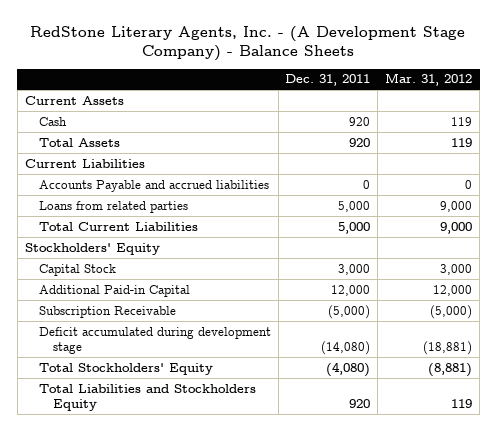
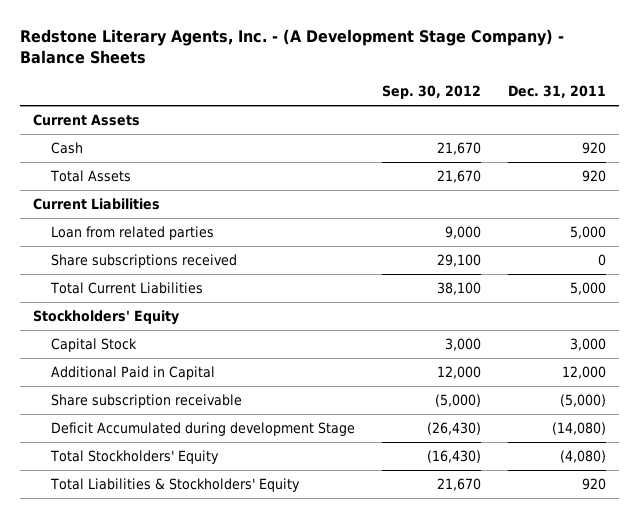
- RedStone Literary Agents, Inc. - (A Development Stage Company) - Balance Sheets
+ Redstone Literary Agents, Inc. - (A Development Stage Company) - Balance Sheets
- | Dec. 31, 2011 | Mar. 31, 2012
+ | Sep. 30, 2012 | Dec. 31, 2011
- Accounts Payable and accrued liabilities | 0 | 0
- Loans from related parties | 5,000 | 9,000
+ Loan from related parties | 9,000 | 5,000
+ Share subscriptions received | 29,100 | 0
- Additional Paid-in Capital | 12,000 | 12,000
- Subscription Receivable | (5,000) | (5,000)
- Deficit accumulated during development stage | (14,080) | (18,881)
+ Additional Paid in Capital | 12,000 | 12,000
+ Share subscription receivable | (5,000) | (5,000)
+ Deficit Accumulated during development Stage | (26,430) | (14,080)
- Total Liabilities and Stockholders Equity | 920 | 119
+ Total Liabilities & Stockholders' Equity | 21,670 | 920

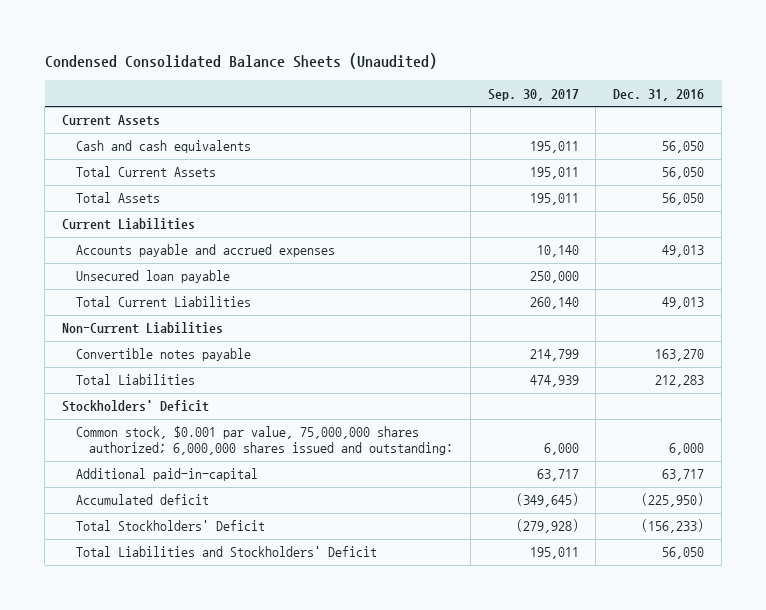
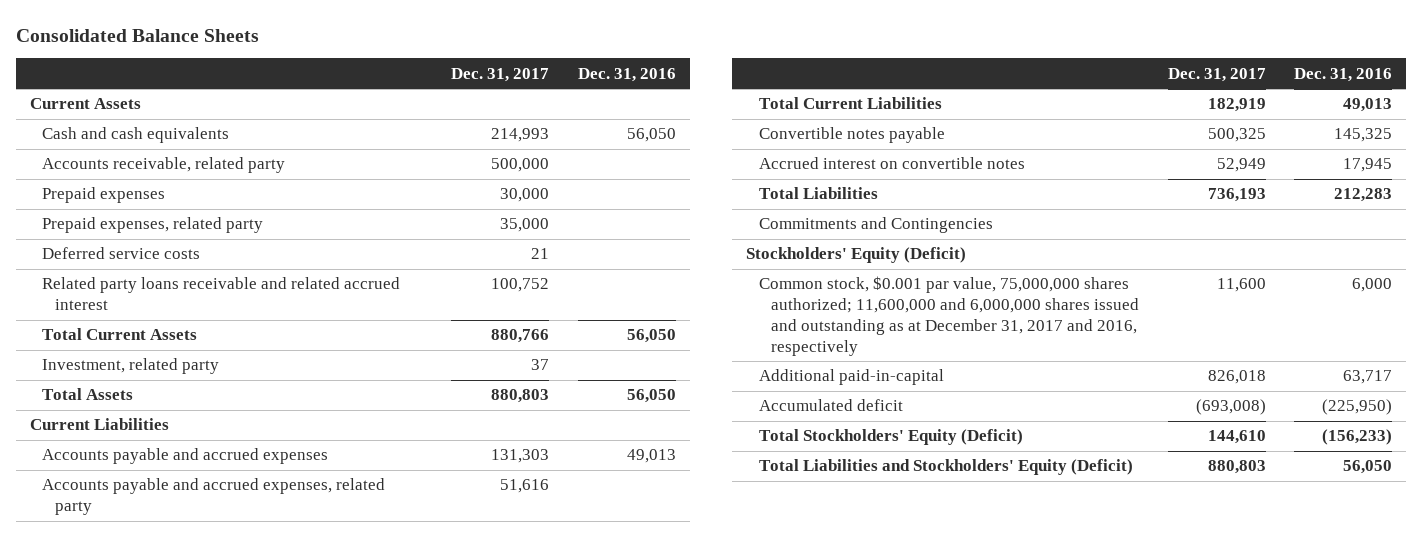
- Condensed Consolidated Balance Sheets (Unaudited)
+ Consolidated Balance Sheets
- | Sep. 30, 2017 | Dec. 31, 2016
+ | Dec. 31, 2017 | Dec. 31, 2016
+ Accounts receivable, related party | 500,000 |
+ Prepaid expenses | 30,000 |
+ Prepaid expenses, related party | 35,000 |
+ Deferred service costs | 21 |
+ Related party loans receivable and related accrued interest | 100,752 |
+ Investment, related party | 37 |
- Unsecured loan payable | 250,000 |
+ Accounts payable and accrued expenses, related party | 51,616 |
- Non-Current Liabilities
- Convertible notes payable | 214,799 | 163,270
+ Convertible notes payable | 500,325 | 145,325
+ Accrued interest on convertible notes | 52,949 | 17,945
- Stockholders' Deficit
- Common stock, $0.001 par value, 75,000,000 shares authorized; 6,000,000 shares issued and outstanding: | 6,000 | 6,000
+ Commitments and Contingencies
+ Stockholders' Equity (Deficit)
+ Common stock, $0.001 par value, 75,000,000 shares authorized; 11,600,000 and 6,000,000 shares issued and outstanding as at December 31, 2017 and 2016, respectively | 11,600 | 6,000
- Total Stockholders' Deficit | (279,928) | (156,233)
- Total Liabilities and Stockholders' Deficit | 195,011 | 56,050
+ Total Stockholders' Equity (Deficit) | 144,610 | (156,233)
+ Total Liabilities and Stockholders' Equity (Deficit) | 880,803 | 56,050

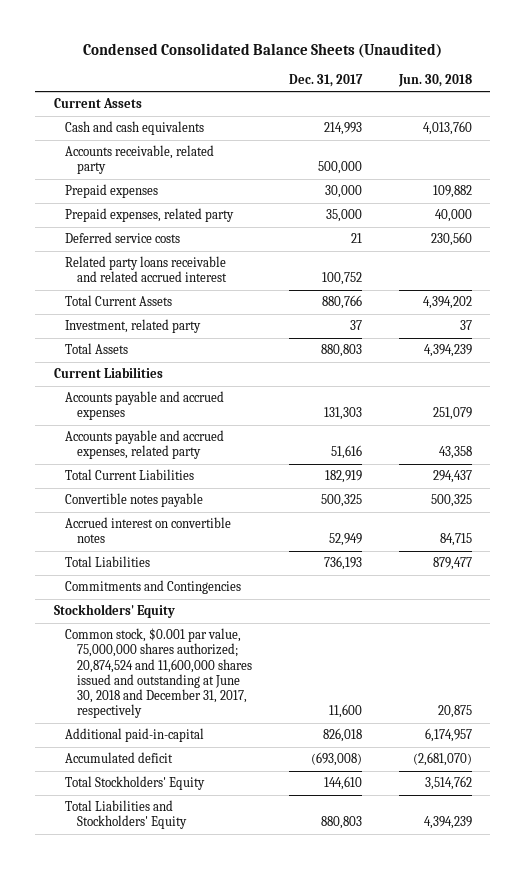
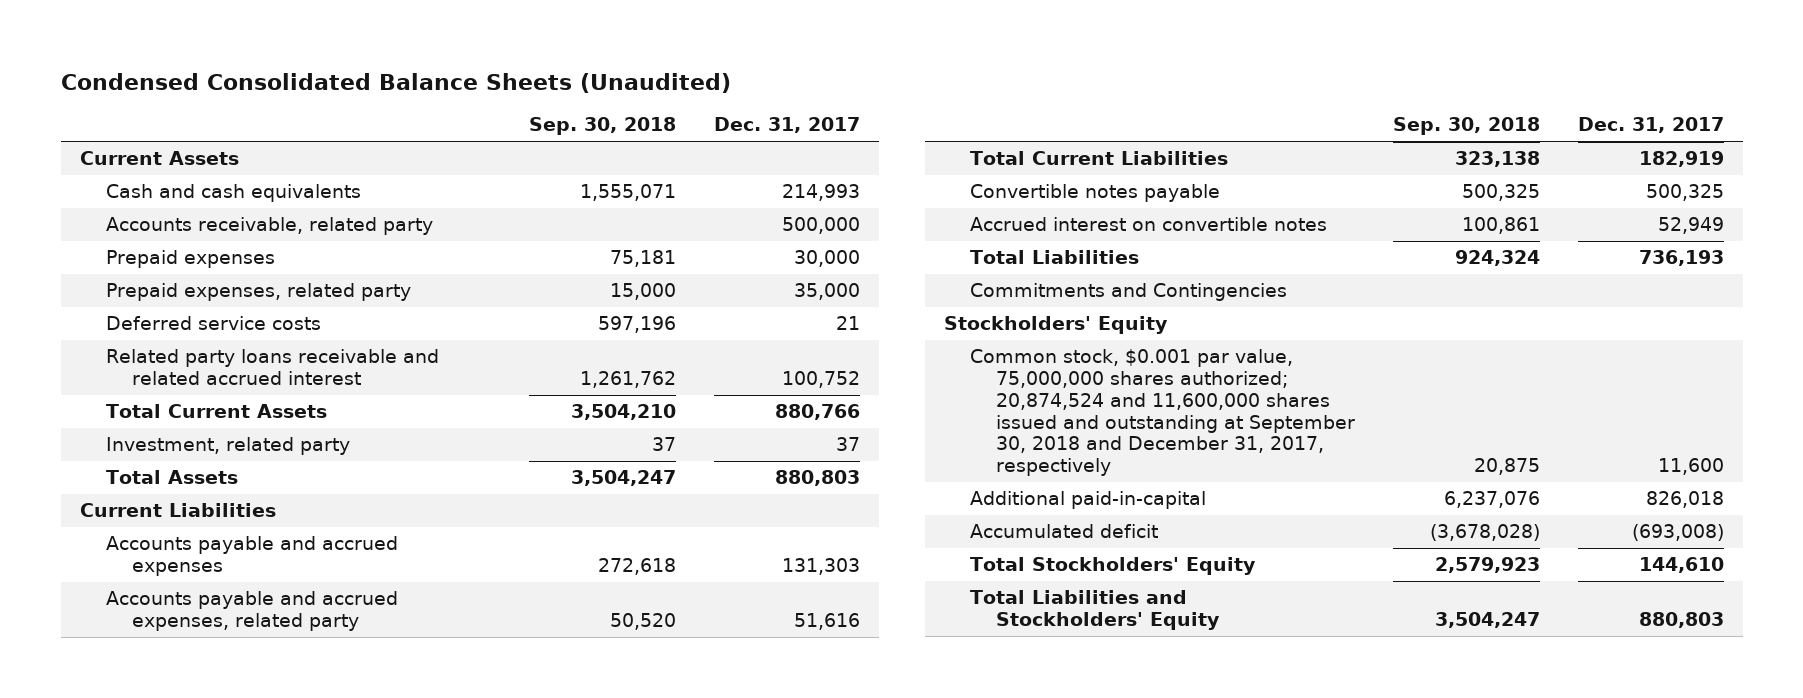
- | Dec. 31, 2017 | Jun. 30, 2018
+ | Sep. 30, 2018 | Dec. 31, 2017
- Common stock, $0.001 par value, 75,000,000 shares authorized; 20,874,524 and 11,600,000 shares issued and outstanding at June 30, 2018 and December 31, 2017, respectively | 11,600 | 20,875
+ Common stock, $0.001 par value, 75,000,000 shares authorized; 20,874,524 and 11,600,000 shares issued and outstanding at September 30, 2018 and December 31, 2017, respectively | 20,875 | 11,600

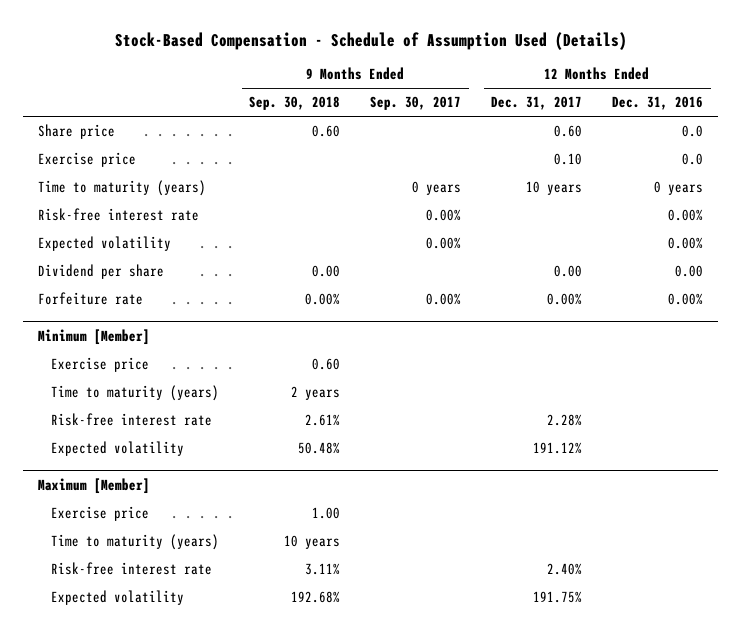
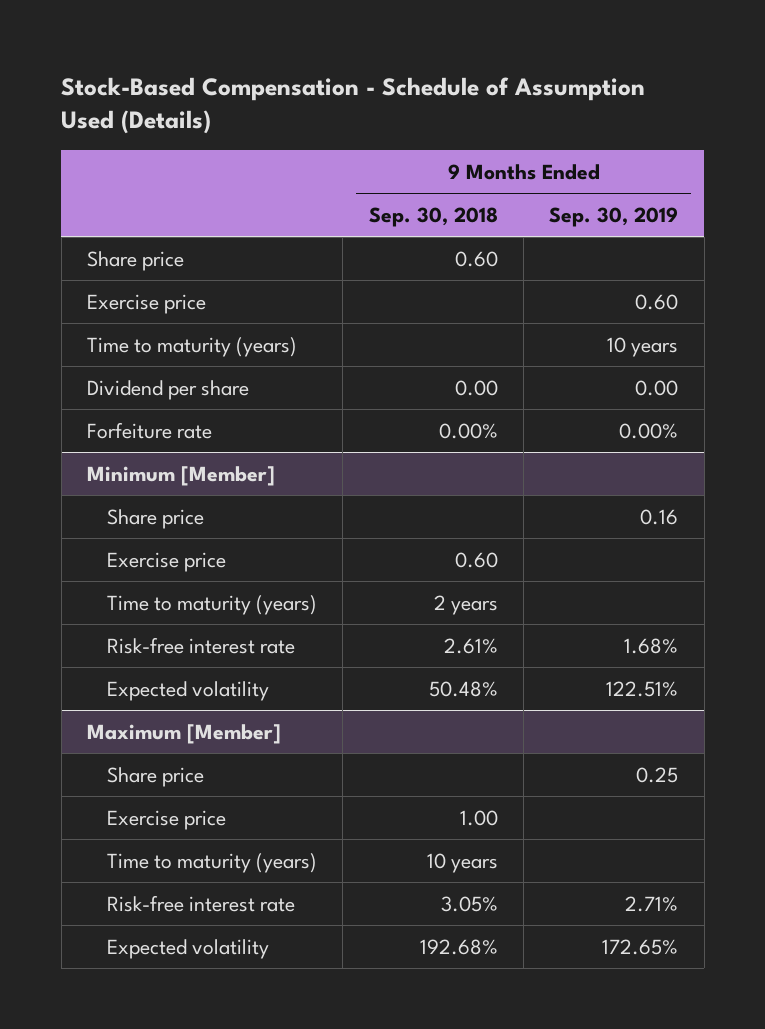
- | 9 Months Ended Sep. 30, 2018 | 9 Months Ended Sep. 30, 2017 | 12 Months Ended Dec. 31, 2017 | 12 Months Ended Dec. 31, 2016
+ | 9 Months Ended Sep. 30, 2018 | 9 Months Ended Sep. 30, 2019
- Risk-free interest rate | | 0.00% | | 0.00%
- Expected volatility | | 0.00% | | 0.00%
@ Minimum [Member]
+ Share price | | 0.16
@ Maximum [Member]
+ Share price | | 0.25
- Risk-free interest rate | 3.11% | | 2.40% |
+ Risk-free interest rate | 3.05% | 2.71%

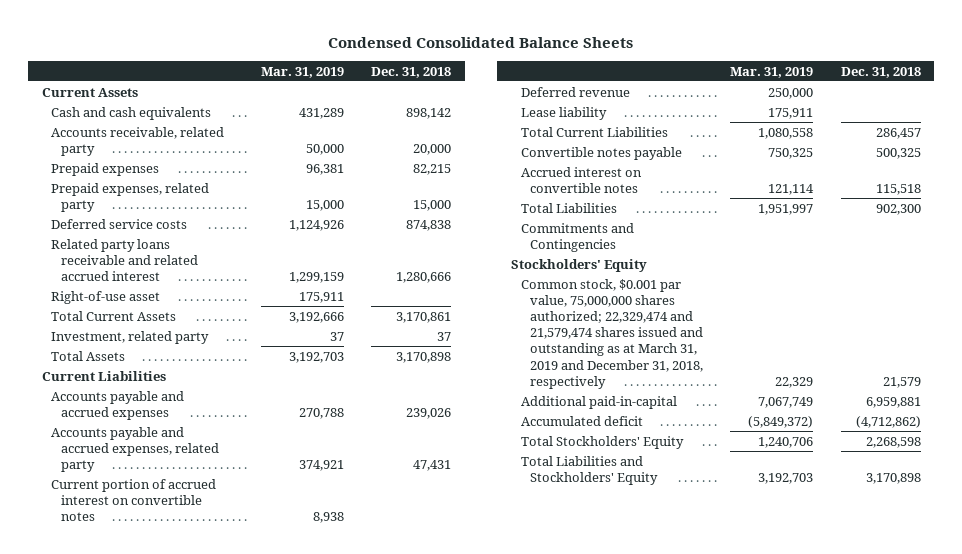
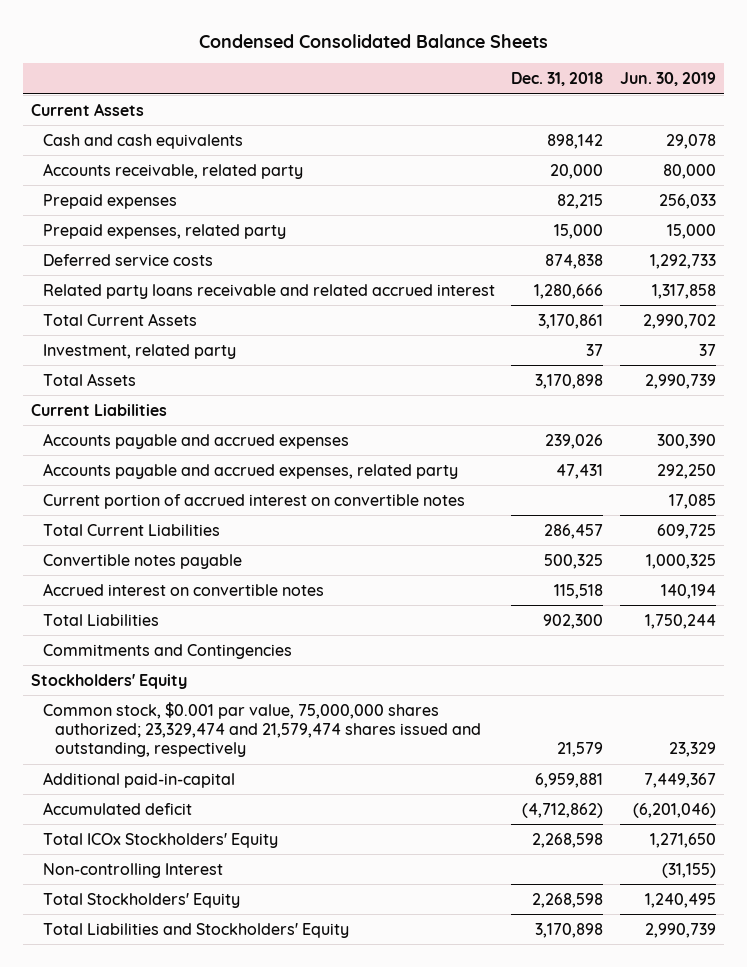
- | Mar. 31, 2019 | Dec. 31, 2018
+ | Dec. 31, 2018 | Jun. 30, 2019
- Right-of-use asset | 175,911 |
- Deferred revenue | 250,000 |
- Lease liability | 175,911 |
- Common stock, $0.001 par value, 75,000,000 shares authorized; 22,329,474 and 21,579,474 shares issued and outstanding as at March 31, 2019 and December 31, 2018, respectively | 22,329 | 21,579
+ Common stock, $0.001 par value, 75,000,000 shares authorized; 23,329,474 and 21,579,474 shares issued and outstanding, respectively | 21,579 | 23,329
+ Total ICOx Stockholders' Equity | 2,268,598 | 1,271,650
+ Non-controlling Interest | | (31,155)

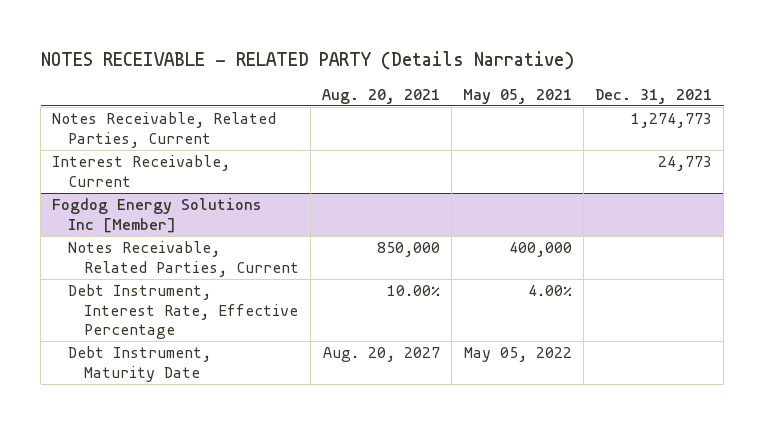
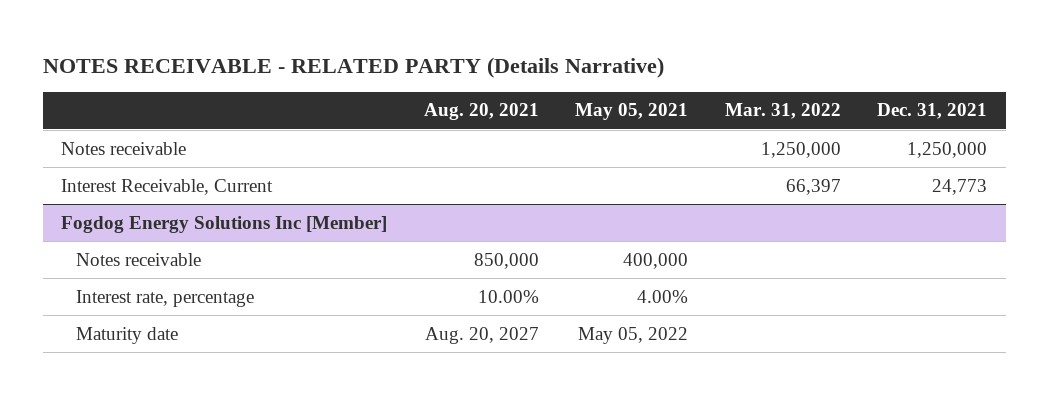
- | Aug. 20, 2021 | May 05, 2021 | Dec. 31, 2021
+ | Aug. 20, 2021 | May 05, 2021 | Mar. 31, 2022 | Dec. 31, 2021
- Notes Receivable, Related Parties, Current | | | 1,274,773
+ Notes receivable | | | 1,250,000 | 1,250,000
@ Fogdog Energy Solutions Inc [Member]
- Notes Receivable, Related Parties, Current | 850,000 | 400,000 |
- Debt Instrument, Interest Rate, Effective Percentage | 10.00% | 4.00% |
- Debt Instrument, Maturity Date | Aug. 20, 2027 | May 05, 2022 |
+ Notes receivable | 850,000 | 400,000 | |
+ Interest rate, percentage | 10.00% | 4.00% | |
+ Maturity date | Aug. 20, 2027 | May 05, 2022 | |

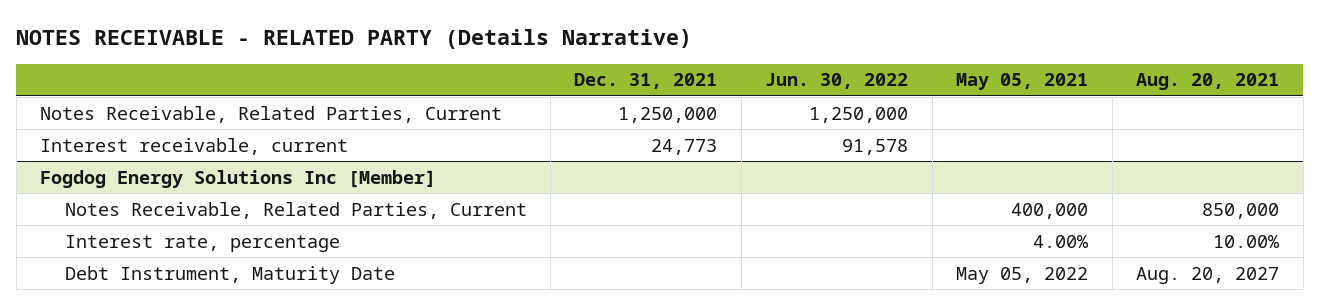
- | Aug. 20, 2021 | May 05, 2021 | Mar. 31, 2022 | Dec. 31, 2021
+ | Dec. 31, 2021 | Jun. 30, 2022 | May 05, 2021 | Aug. 20, 2021
- Notes receivable | | | 1,250,000 | 1,250,000
- Interest Receivable, Current | | | 66,397 | 24,773
+ Notes Receivable, Related Parties, Current | 1,250,000 | 1,250,000 | |
+ Interest receivable, current | 24,773 | 91,578 | |
@ Fogdog Energy Solutions Inc [Member]
- Notes receivable | 850,000 | 400,000 | |
+ Notes Receivable, Related Parties, Current | | | 400,000 | 850,000
- Maturity date | Aug. 20, 2027 | May 05, 2022 | |
+ Debt Instrument, Maturity Date | | | May 05, 2022 | Aug. 20, 2027

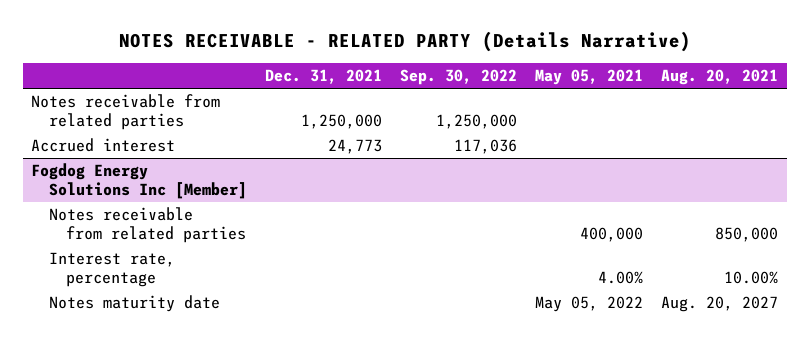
- | Dec. 31, 2021 | Jun. 30, 2022 | May 05, 2021 | Aug. 20, 2021
+ | Dec. 31, 2021 | Sep. 30, 2022 | May 05, 2021 | Aug. 20, 2021
- Notes Receivable, Related Parties, Current | 1,250,000 | 1,250,000 | |
- Interest receivable, current | 24,773 | 91,578 | |
+ Notes receivable from related parties | 1,250,000 | 1,250,000 | |
+ Accrued interest | 24,773 | 117,036 | |
@ Fogdog Energy Solutions Inc [Member]
- Notes Receivable, Related Parties, Current | | | 400,000 | 850,000
+ Notes receivable from related parties | | | 400,000 | 850,000
- Debt Instrument, Maturity Date | | | May 05, 2022 | Aug. 20, 2027
+ Notes maturity date | | | May 05, 2022 | Aug. 20, 2027

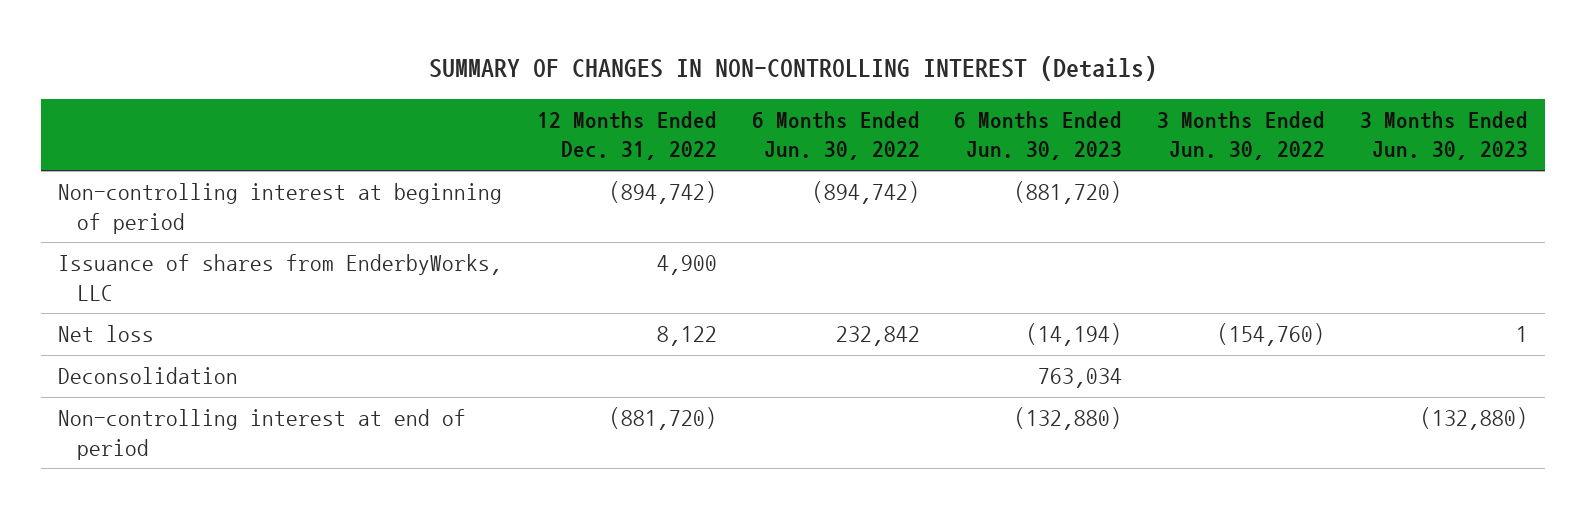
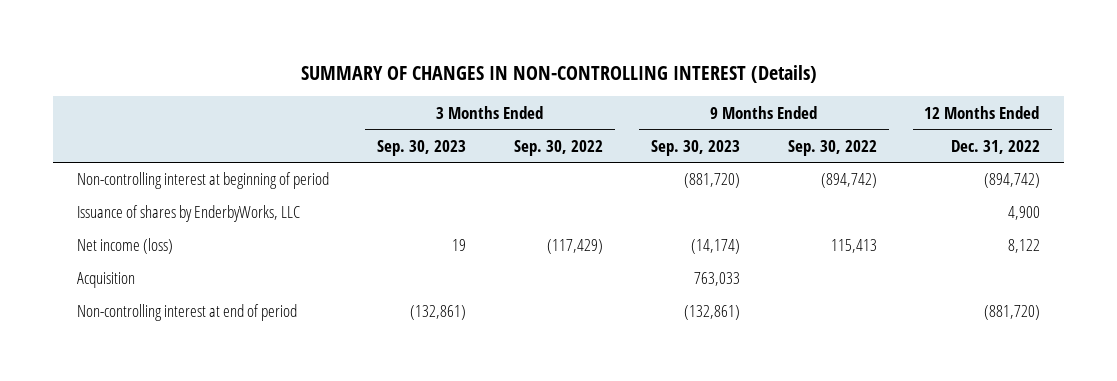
- | 12 Months Ended Dec. 31, 2022 | 6 Months Ended Jun. 30, 2022 | 6 Months Ended Jun. 30, 2023 | 3 Months Ended Jun. 30, 2022 | 3 Months Ended Jun. 30, 2023
+ | 3 Months Ended Sep. 30, 2023 | 3 Months Ended Sep. 30, 2022 | 9 Months Ended Sep. 30, 2023 | 9 Months Ended Sep. 30, 2022 | 12 Months Ended Dec. 31, 2022
- Issuance of shares from EnderbyWorks, LLC | 4,900 | | | |
- Net loss | 8,122 | 232,842 | (14,194) | (154,760) | 1
- Deconsolidation | | | 763,034 | |
+ Issuance of shares by EnderbyWorks, LLC | | | | | 4,900
+ Net income (loss) | 19 | (117,429) | (14,174) | 115,413 | 8,122
+ Acquisition | | | 763,033 | |

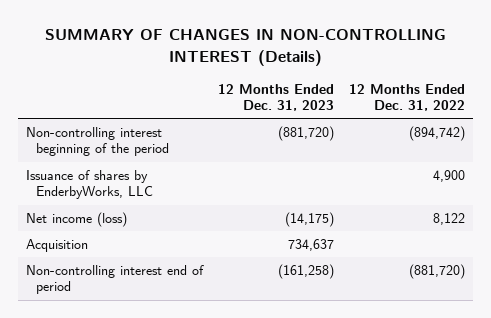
- | 3 Months Ended Sep. 30, 2023 | 3 Months Ended Sep. 30, 2022 | 9 Months Ended Sep. 30, 2023 | 9 Months Ended Sep. 30, 2022 | 12 Months Ended Dec. 31, 2022
+ | 12 Months Ended Dec. 31, 2023 | 12 Months Ended Dec. 31, 2022
- Non-controlling interest at beginning of period | | | (881,720) | (894,742) | (894,742)
+ Non-controlling interest beginning of the period | (881,720) | (894,742)
- Non-controlling interest at end of period | (132,861) | | (132,861) | | (881,720)
+ Non-controlling interest end of period | (161,258) | (881,720)

